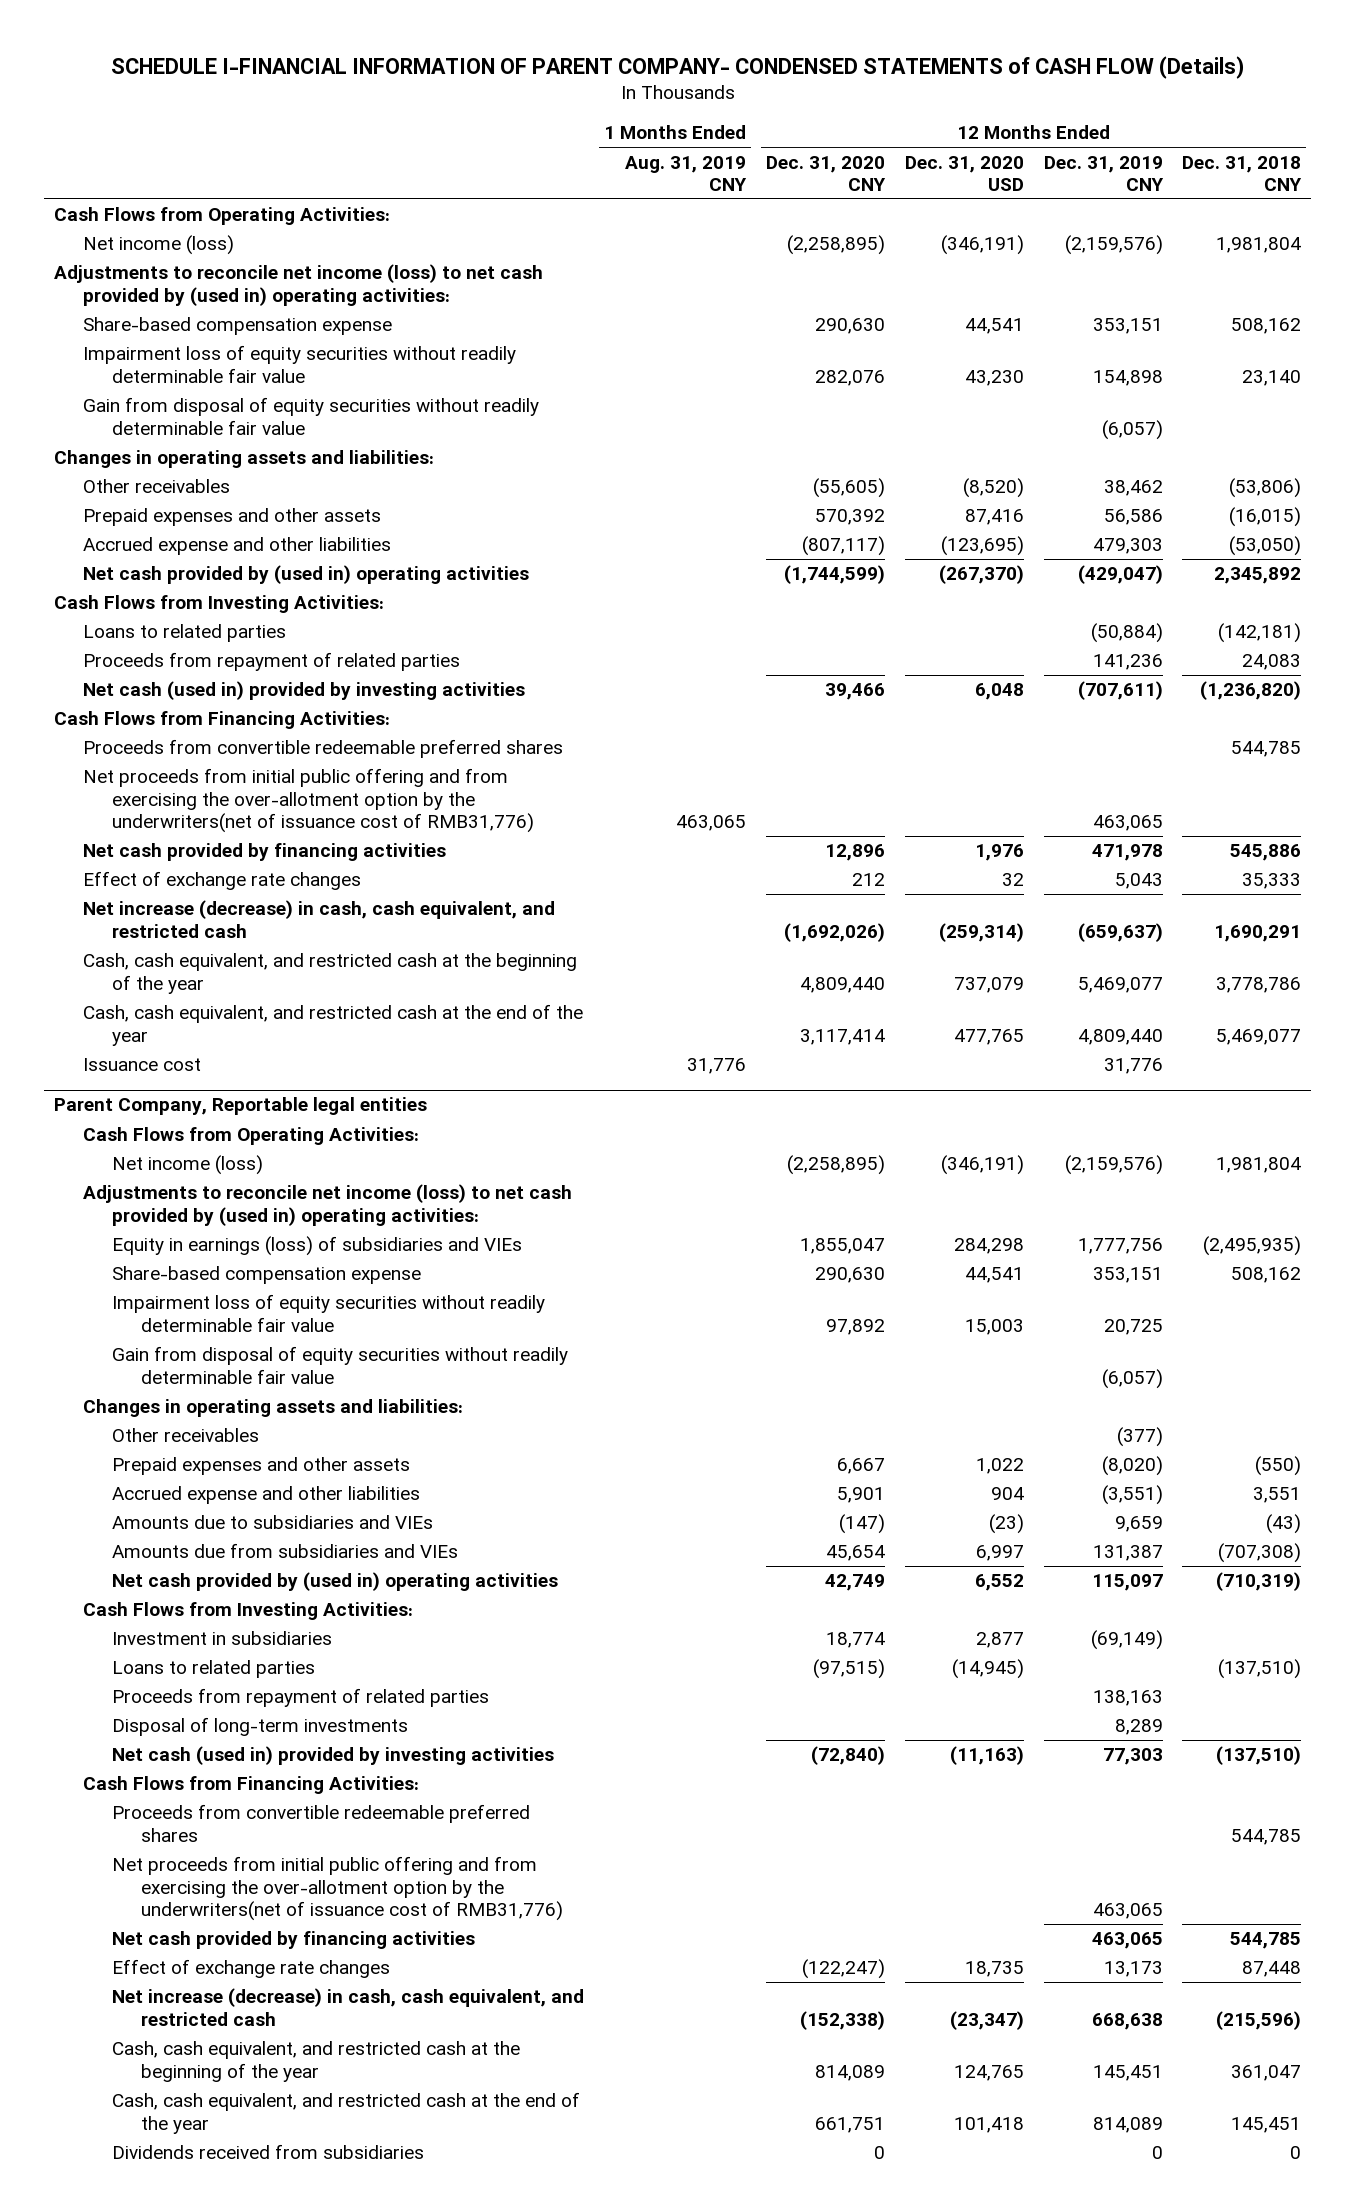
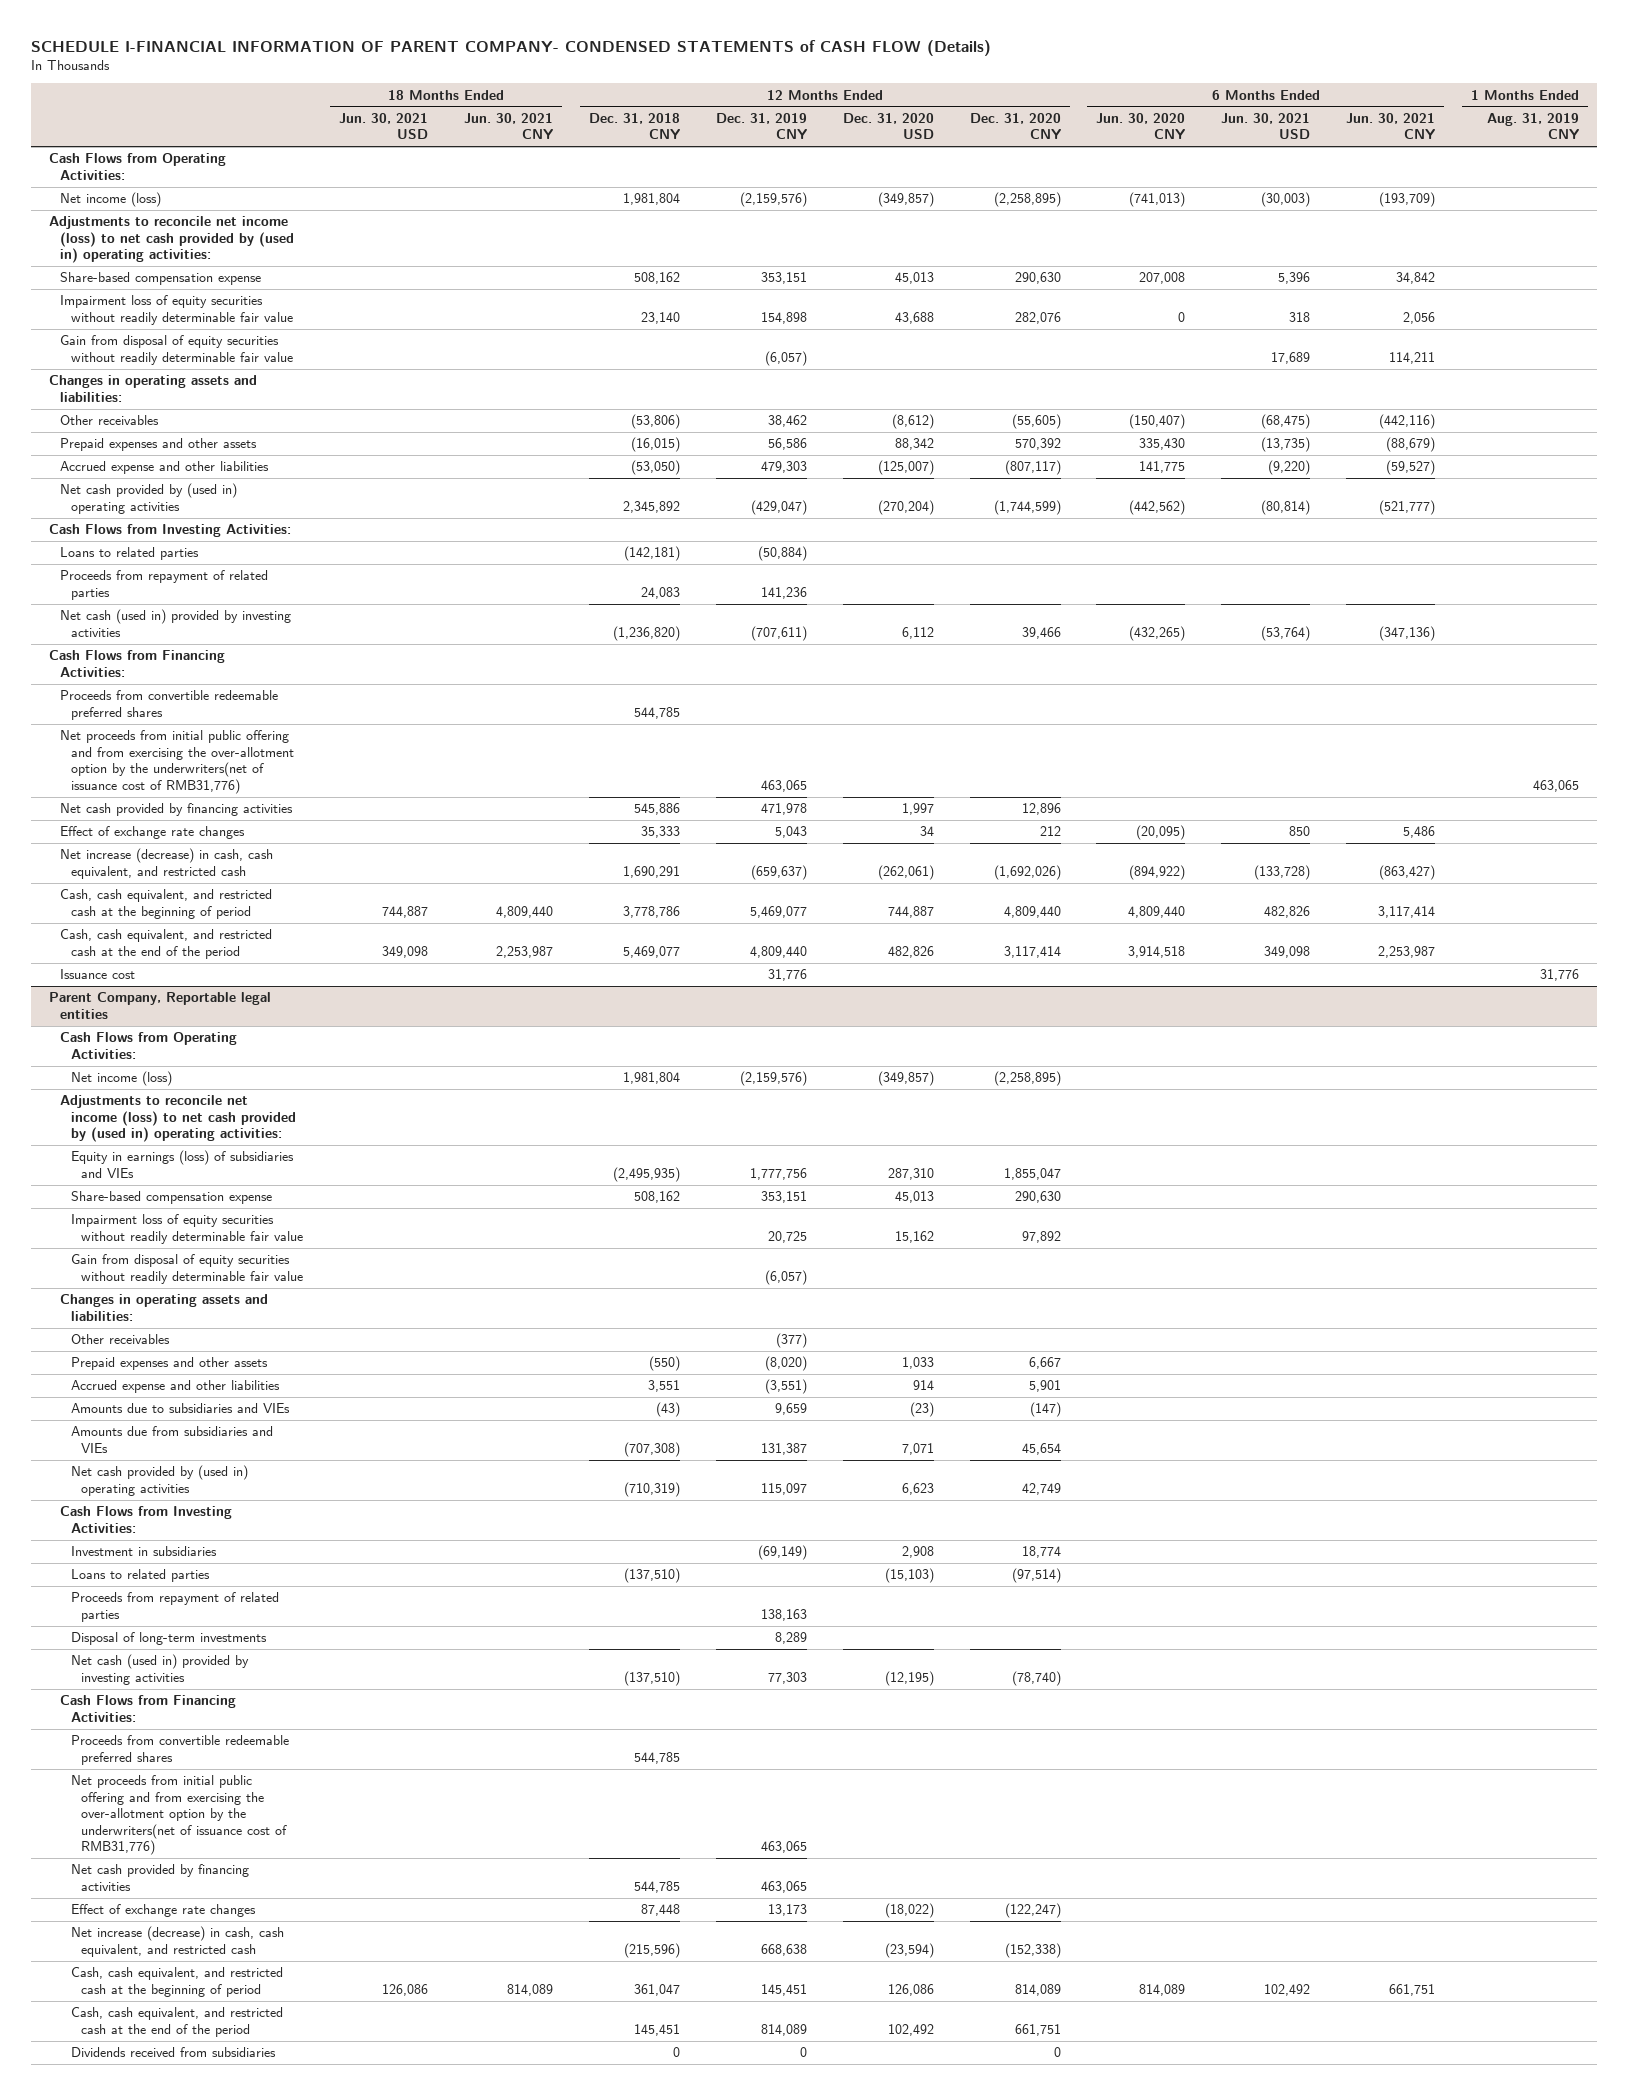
- | 1 Months Ended Aug. 31, 2019 CNY | 12 Months Ended Dec. 31, 2020 CNY | 12 Months Ended Dec. 31, 2020 USD | 12 Months Ended Dec. 31, 2019 CNY | 12 Months Ended Dec. 31, 2018 CNY
+ | 18 Months Ended Jun. 30, 2021 USD | 18 Months Ended Jun. 30, 2021 CNY | 12 Months Ended Dec. 31, 2018 CNY | 12 Months Ended Dec. 31, 2019 CNY | 12 Months Ended Dec. 31, 2020 USD | 12 Months Ended Dec. 31, 2020 CNY | 6 Months Ended Jun. 30, 2020 CNY | 6 Months Ended Jun. 30, 2021 USD | 6 Months Ended Jun. 30, 2021 CNY | 1 Months Ended Aug. 31, 2019 CNY
- Net income (loss) | | (2,258,895) | (346,191) | (2,159,576) | 1,981,804
+ Net income (loss) | | | 1,981,804 | (2,159,576) | (349,857) | (2,258,895) | (741,013) | (30,003) | (193,709) |
- Share-based compensation expense | | 290,630 | 44,541 | 353,151 | 508,162
- Impairment loss of equity securities without readily determinable fair value | | 282,076 | 43,230 | 154,898 | 23,140
+ Share-based compensation expense | | | 508,162 | 353,151 | 45,013 | 290,630 | 207,008 | 5,396 | 34,842 |
+ Impairment loss of equity securities without readily determinable fair value | | | 23,140 | 154,898 | 43,688 | 282,076 | 0 | 318 | 2,056 |
- Other receivables | | (55,605) | (8,520) | 38,462 | (53,806)
- Prepaid expenses and other assets | | 570,392 | 87,416 | 56,586 | (16,015)
- Accrued expense and other liabilities | | (807,117) | (123,695) | 479,303 | (53,050)
- Net cash provided by (used in) operating activities | | (1,744,599) | (267,370) | (429,047) | 2,345,892
+ Other receivables | | | (53,806) | 38,462 | (8,612) | (55,605) | (150,407) | (68,475) | (442,116) |
+ Prepaid expenses and other assets | | | (16,015) | 56,586 | 88,342 | 570,392 | 335,430 | (13,735) | (88,679) |
+ Accrued expense and other liabilities | | | (53,050) | 479,303 | (125,007) | (807,117) | 141,775 | (9,220) | (59,527) |
+ Net cash provided by (used in) operating activities | | | 2,345,892 | (429,047) | (270,204) | (1,744,599) | (442,562) | (80,814) | (521,777) |
- Net cash (used in) provided by investing activities | | 39,466 | 6,048 | (707,611) | (1,236,820)
+ Net cash (used in) provided by investing activities | | | (1,236,820) | (707,611) | 6,112 | 39,466 | (432,265) | (53,764) | (347,136) |
- Net cash provided by financing activities | | 12,896 | 1,976 | 471,978 | 545,886
- Effect of exchange rate changes | | 212 | 32 | 5,043 | 35,333
- Net increase (decrease) in cash, cash equivalent, and restricted cash | | (1,692,026) | (259,314) | (659,637) | 1,690,291
- Cash, cash equivalent, and restricted cash at the beginning of the year | | 4,809,440 | 737,079 | 5,469,077 | 3,778,786
- Cash, cash equivalent, and restricted cash at the end of the year | | 3,117,414 | 477,765 | 4,809,440 | 5,469,077
+ Net cash provided by financing activities | | | 545,886 | 471,978 | 1,997 | 12,896 | | | |
+ Effect of exchange rate changes | | | 35,333 | 5,043 | 34 | 212 | (20,095) | 850 | 5,486 |
+ Net increase (decrease) in cash, cash equivalent, and restricted cash | | | 1,690,291 | (659,637) | (262,061) | (1,692,026) | (894,922) | (133,728) | (863,427) |
+ Cash, cash equivalent, and restricted cash at the beginning of period | 744,887 | 4,809,440 | 3,778,786 | 5,469,077 | 744,887 | 4,809,440 | 4,809,440 | 482,826 | 3,117,414 |
+ Cash, cash equivalent, and restricted cash at the end of the period | 349,098 | 2,253,987 | 5,469,077 | 4,809,440 | 482,826 | 3,117,414 | 3,914,518 | 349,098 | 2,253,987 |
@ Parent Company, Reportable legal entities
- Net income (loss) | | (2,258,895) | (346,191) | (2,159,576) | 1,981,804
+ Net income (loss) | | | 1,981,804 | (2,159,576) | (349,857) | (2,258,895) | | | |
- Equity in earnings (loss) of subsidiaries and VIEs | | 1,855,047 | 284,298 | 1,777,756 | (2,495,935)
- Share-based compensation expense | | 290,630 | 44,541 | 353,151 | 508,162
- Impairment loss of equity securities without readily determinable fair value | | 97,892 | 15,003 | 20,725 |
+ Equity in earnings (loss) of subsidiaries and VIEs | | | (2,495,935) | 1,777,756 | 287,310 | 1,855,047 | | | |
+ Share-based compensation expense | | | 508,162 | 353,151 | 45,013 | 290,630 | | | |
+ Impairment loss of equity securities without readily determinable fair value | | | | 20,725 | 15,162 | 97,892 | | | |
- Prepaid expenses and other assets | | 6,667 | 1,022 | (8,020) | (550)
- Accrued expense and other liabilities | | 5,901 | 904 | (3,551) | 3,551
+ Prepaid expenses and other assets | | | (550) | (8,020) | 1,033 | 6,667 | | | |
+ Accrued expense and other liabilities | | | 3,551 | (3,551) | 914 | 5,901 | | | |
- Amounts due from subsidiaries and VIEs | | 45,654 | 6,997 | 131,387 | (707,308)
- Net cash provided by (used in) operating activities | | 42,749 | 6,552 | 115,097 | (710,319)
+ Amounts due from subsidiaries and VIEs | | | (707,308) | 131,387 | 7,071 | 45,654 | | | |
+ Net cash provided by (used in) operating activities | | | (710,319) | 115,097 | 6,623 | 42,749 | | | |
- Investment in subsidiaries | | 18,774 | 2,877 | (69,149) |
- Loans to related parties | | (97,515) | (14,945) | | (137,510)
+ Investment in subsidiaries | | | | (69,149) | 2,908 | 18,774 | | | |
+ Loans to related parties | | | (137,510) | | (15,103) | (97,514) | | | |
- Net cash (used in) provided by investing activities | | (72,840) | (11,163) | 77,303 | (137,510)
+ Net cash (used in) provided by investing activities | | | (137,510) | 77,303 | (12,195) | (78,740) | | | |
- Effect of exchange rate changes | | (122,247) | 18,735 | 13,173 | 87,448
- Net increase (decrease) in cash, cash equivalent, and restricted cash | | (152,338) | (23,347) | 668,638 | (215,596)
- Cash, cash equivalent, and restricted cash at the beginning of the year | | 814,089 | 124,765 | 145,451 | 361,047
- Cash, cash equivalent, and restricted cash at the end of the year | | 661,751 | 101,418 | 814,089 | 145,451
+ Effect of exchange rate changes | | | 87,448 | 13,173 | (18,022) | (122,247) | | | |
+ Net increase (decrease) in cash, cash equivalent, and restricted cash | | | (215,596) | 668,638 | (23,594) | (152,338) | | | |
+ Cash, cash equivalent, and restricted cash at the beginning of period | 126,086 | 814,089 | 361,047 | 145,451 | 126,086 | 814,089 | 814,089 | 102,492 | 661,751 |
+ Cash, cash equivalent, and restricted cash at the end of the period | | | 145,451 | 814,089 | 102,492 | 661,751 | | | |

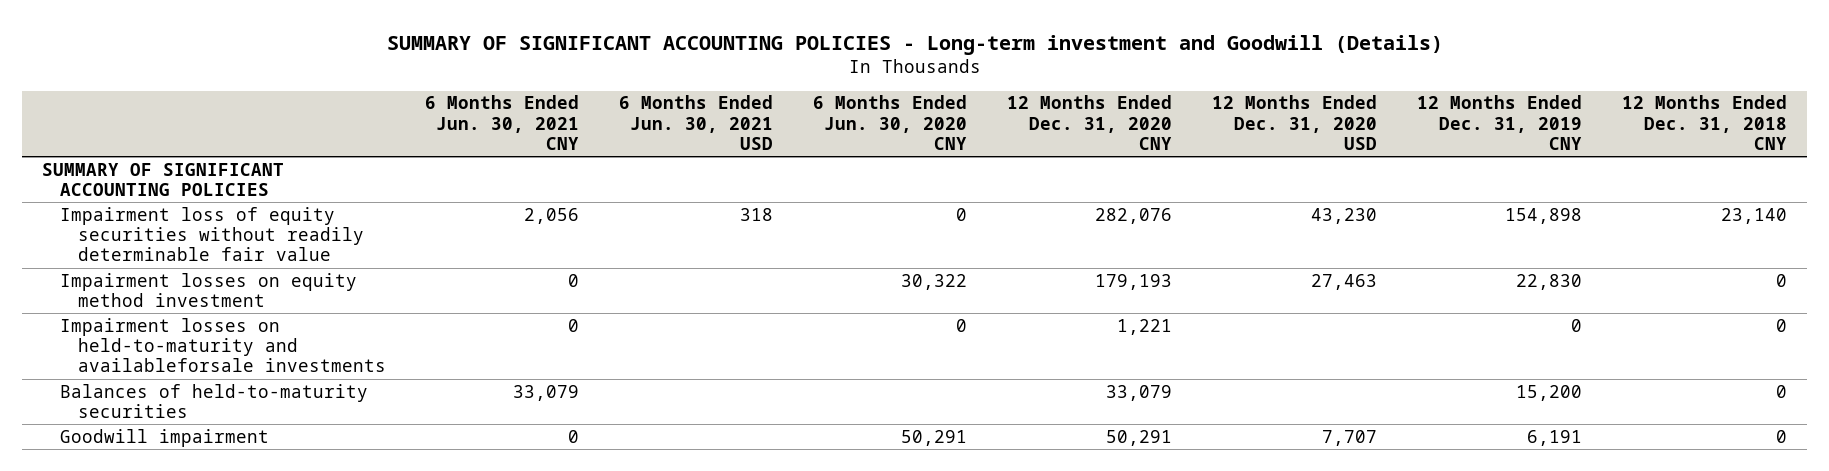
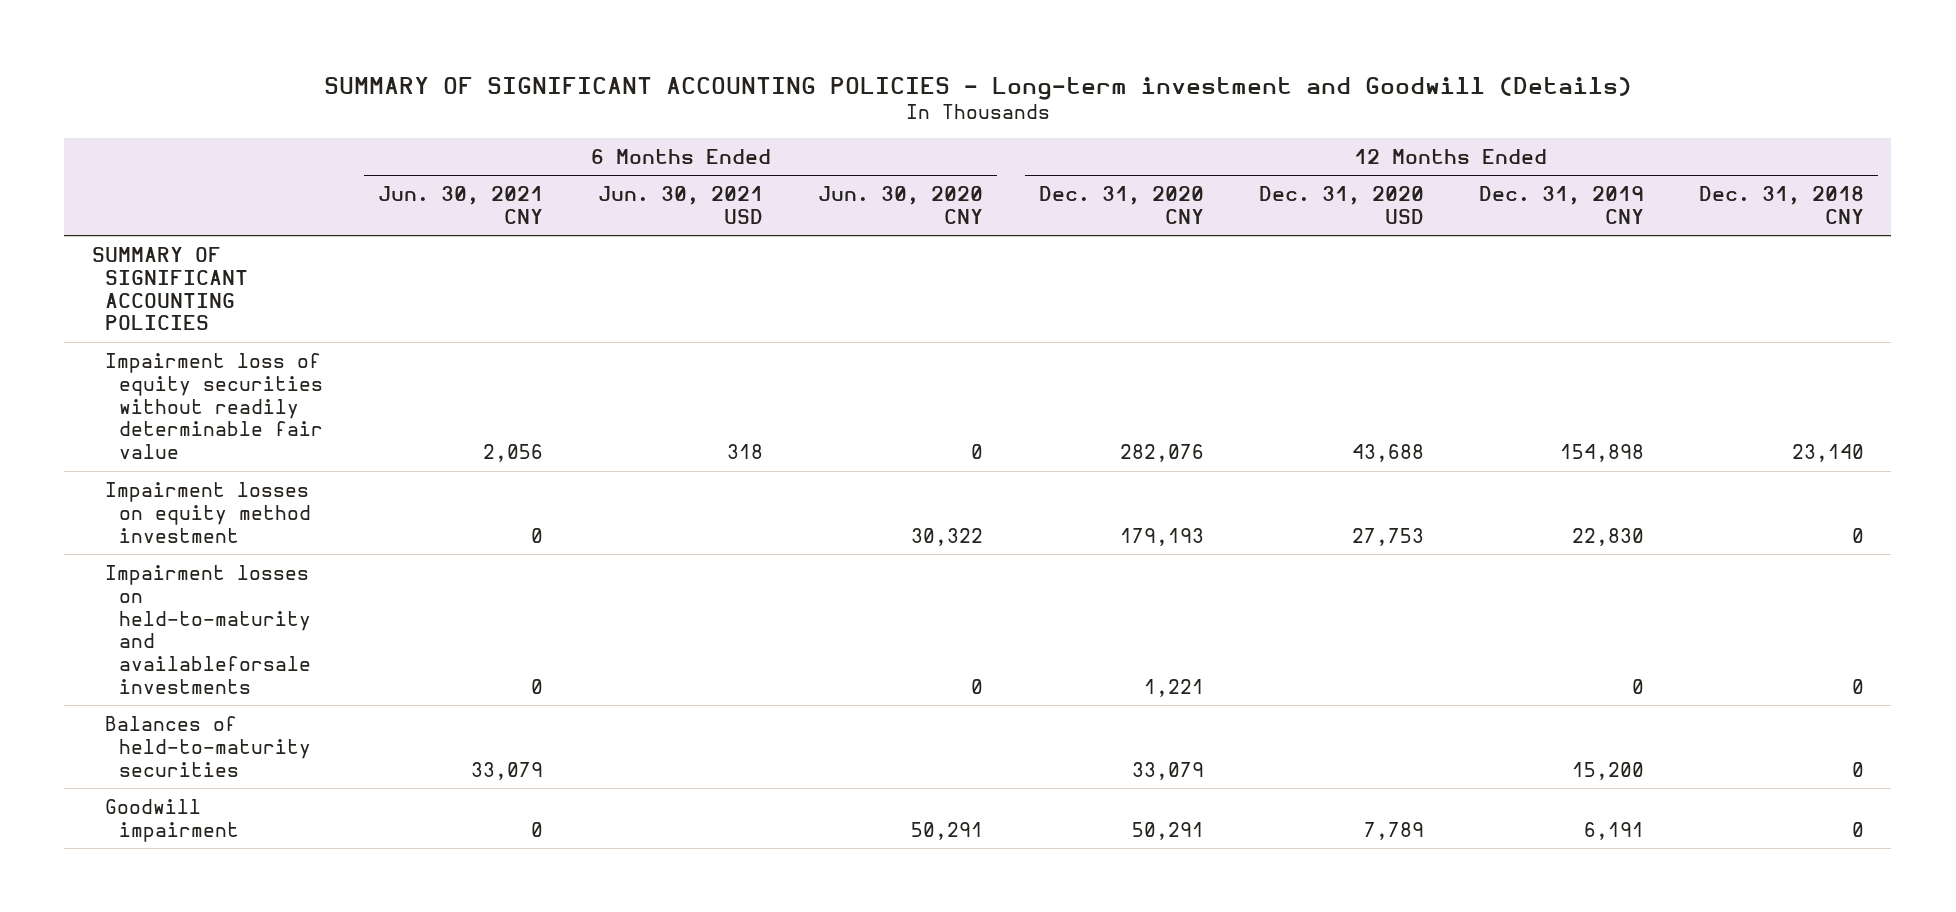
- Impairment loss of equity securities without readily determinable fair value | 2,056 | 318 | 0 | 282,076 | 43,230 | 154,898 | 23,140
- Impairment losses on equity method investment | 0 | | 30,322 | 179,193 | 27,463 | 22,830 | 0
+ Impairment loss of equity securities without readily determinable fair value | 2,056 | 318 | 0 | 282,076 | 43,688 | 154,898 | 23,140
+ Impairment losses on equity method investment | 0 | | 30,322 | 179,193 | 27,753 | 22,830 | 0
- Goodwill impairment | 0 | | 50,291 | 50,291 | 7,707 | 6,191 | 0
+ Goodwill impairment | 0 | | 50,291 | 50,291 | 7,789 | 6,191 | 0

